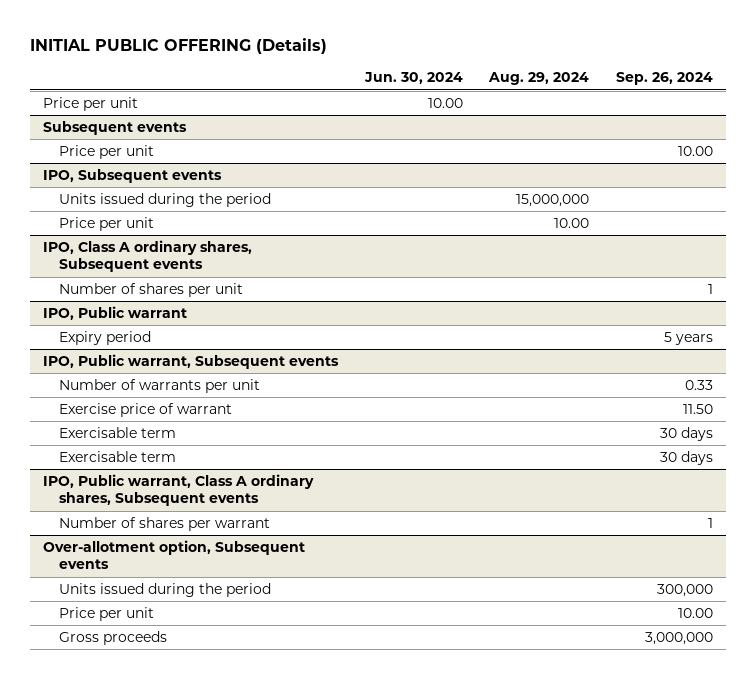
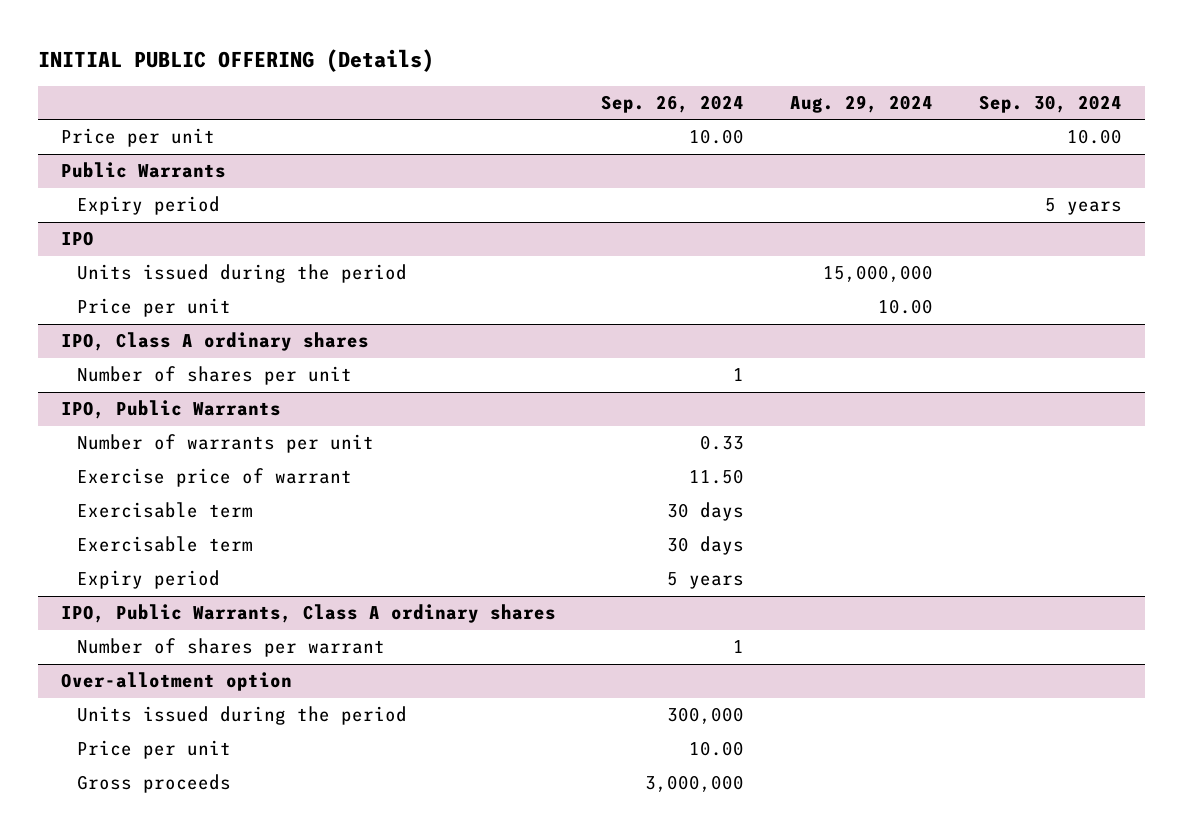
- | Jun. 30, 2024 | Aug. 29, 2024 | Sep. 26, 2024
+ | Sep. 26, 2024 | Aug. 29, 2024 | Sep. 30, 2024
- Price per unit | 10.00 | |
- Subsequent events
- IPO, Subsequent events
+ Public Warrants
+ Expiry period | | | 5 years
+ IPO
- IPO, Class A ordinary shares, Subsequent events
+ IPO, Class A ordinary shares
- IPO, Public warrant
- Expiry period | | | 5 years
- IPO, Public warrant, Subsequent events
+ IPO, Public Warrants
- IPO, Public warrant, Class A ordinary shares, Subsequent events
+ Expiry period | 5 years | |
+ IPO, Public Warrants, Class A ordinary shares
- Over-allotment option, Subsequent events
+ Over-allotment option

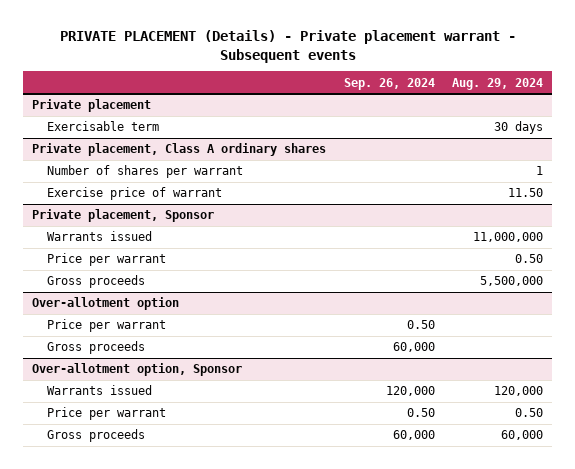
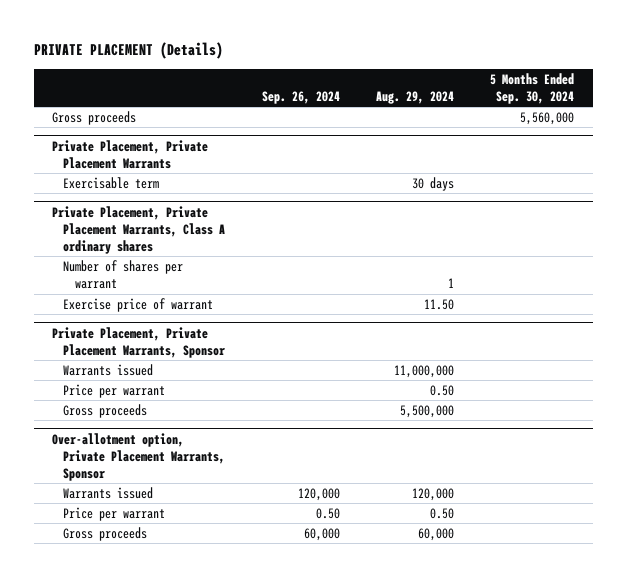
- PRIVATE PLACEMENT (Details) - Private placement warrant - Subsequent events
+ PRIVATE PLACEMENT (Details)
- | Sep. 26, 2024 | Aug. 29, 2024
+ | Sep. 26, 2024 | Aug. 29, 2024 | 5 Months Ended Sep. 30, 2024
- Private placement
+ Gross proceeds | | | 5,560,000
+ Private Placement, Private Placement Warrants
- Private placement, Class A ordinary shares
+ Private Placement, Private Placement Warrants, Class A ordinary shares
- Private placement, Sponsor
+ Private Placement, Private Placement Warrants, Sponsor
- Over-allotment option
- Price per warrant | 0.50 |
- Gross proceeds | 60,000 |
- Over-allotment option, Sponsor
+ Over-allotment option, Private Placement Warrants, Sponsor

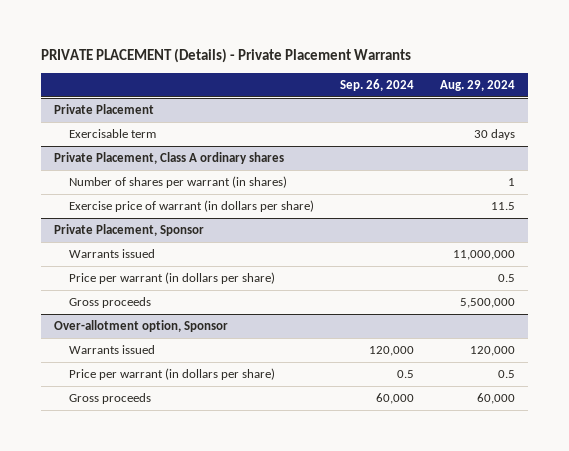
- PRIVATE PLACEMENT (Details)
+ PRIVATE PLACEMENT (Details) - Private Placement Warrants
- | Sep. 26, 2024 | Aug. 29, 2024 | 5 Months Ended Sep. 30, 2024
+ | Sep. 26, 2024 | Aug. 29, 2024
- Gross proceeds | | | 5,560,000
- Private Placement, Private Placement Warrants
+ Private Placement
- Private Placement, Private Placement Warrants, Class A ordinary shares
- Number of shares per warrant | | 1 |
- Exercise price of warrant | | 11.50 |
- Private Placement, Private Placement Warrants, Sponsor
+ Private Placement, Class A ordinary shares
+ Number of shares per warrant (in shares) | | 1
+ Exercise price of warrant (in dollars per share) | | 11.5
+ Private Placement, Sponsor
- Price per warrant | | 0.50 |
+ Price per warrant (in dollars per share) | | 0.5
- Over-allotment option, Private Placement Warrants, Sponsor
+ Over-allotment option, Sponsor
- Price per warrant | 0.50 | 0.50 |
+ Price per warrant (in dollars per share) | 0.5 | 0.5

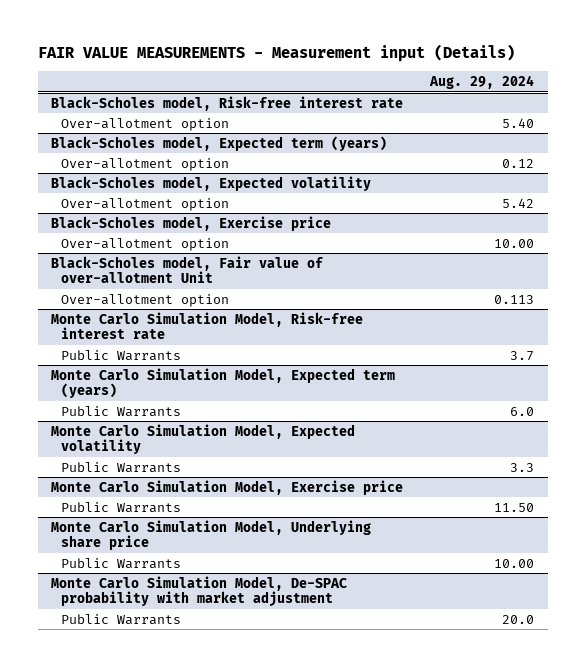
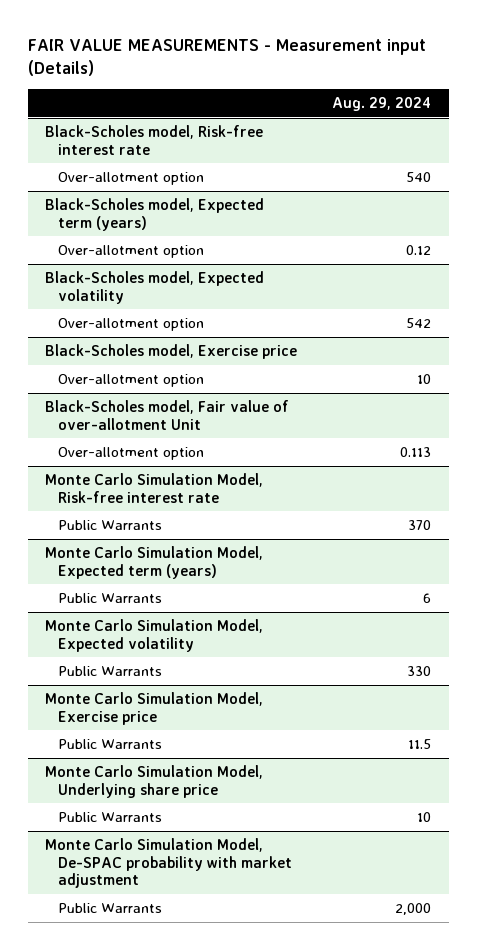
@ Black-Scholes model, Risk-free interest rate
- Over-allotment option | 5.40
+ Over-allotment option | 540
@ Black-Scholes model, Expected volatility
- Over-allotment option | 5.42
+ Over-allotment option | 542
@ Black-Scholes model, Exercise price
- Over-allotment option | 10.00
+ Over-allotment option | 10
@ Monte Carlo Simulation Model, Risk-free interest rate
- Public Warrants | 3.7
+ Public Warrants | 370
@ Monte Carlo Simulation Model, Expected term (years)
- Public Warrants | 6.0
+ Public Warrants | 6
@ Monte Carlo Simulation Model, Expected volatility
- Public Warrants | 3.3
+ Public Warrants | 330
@ Monte Carlo Simulation Model, Exercise price
- Public Warrants | 11.50
+ Public Warrants | 11.5
@ Monte Carlo Simulation Model, Underlying share price
- Public Warrants | 10.00
+ Public Warrants | 10
@ Monte Carlo Simulation Model, De-SPAC probability with market adjustment
- Public Warrants | 20.0
+ Public Warrants | 2,000

